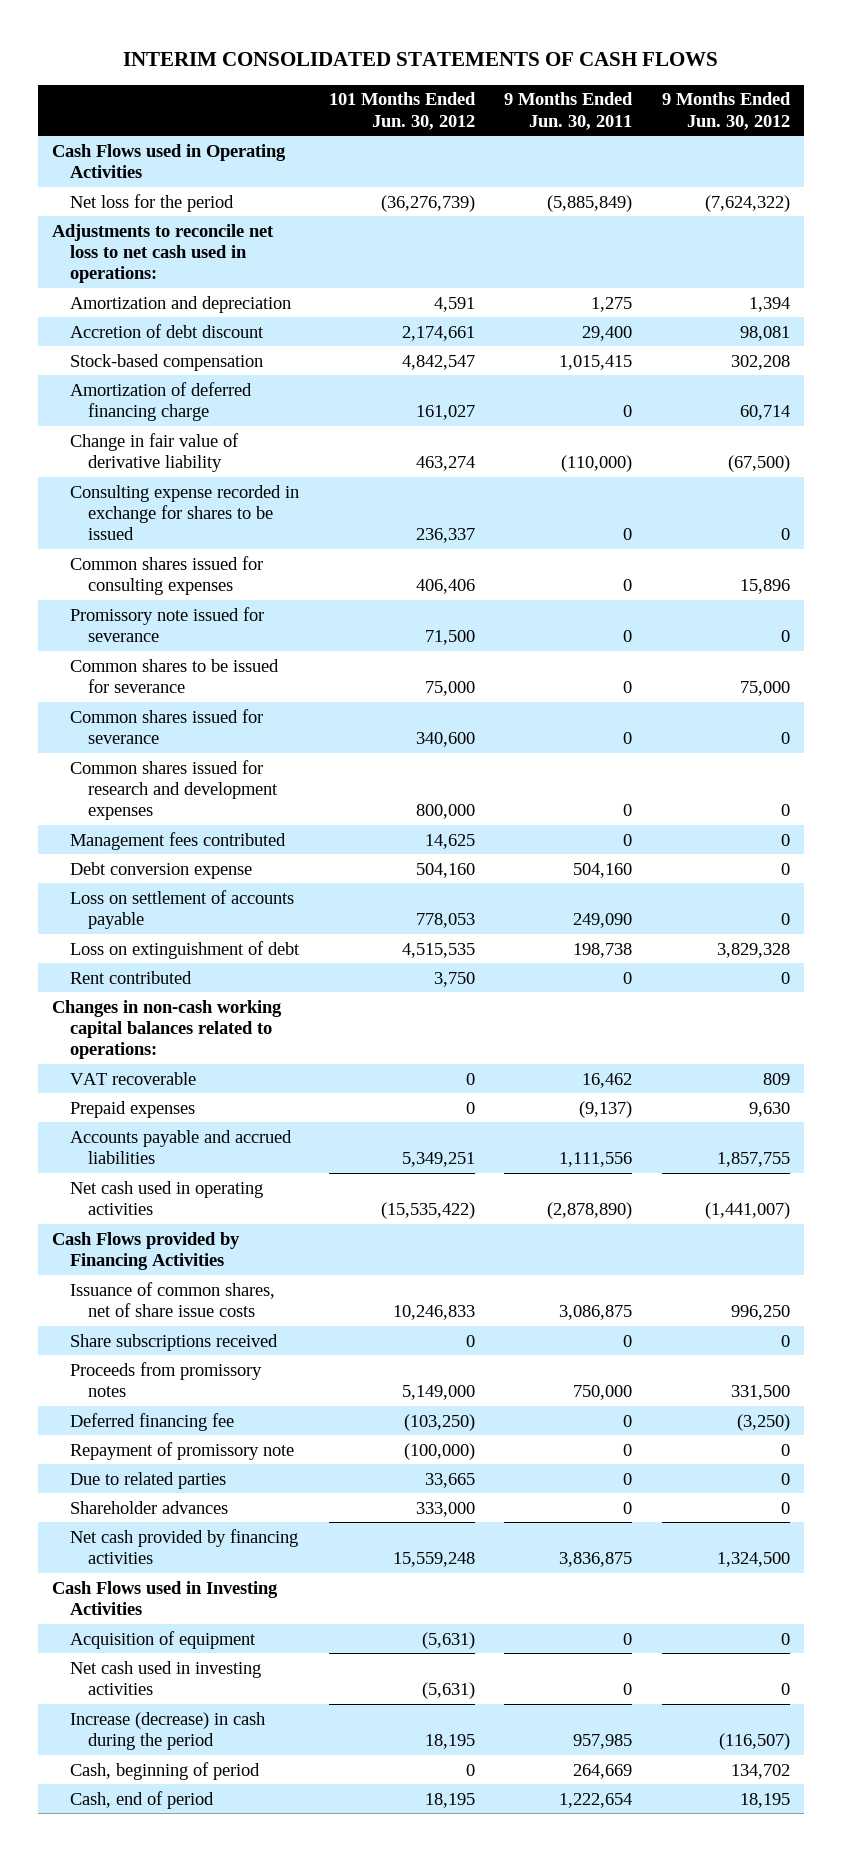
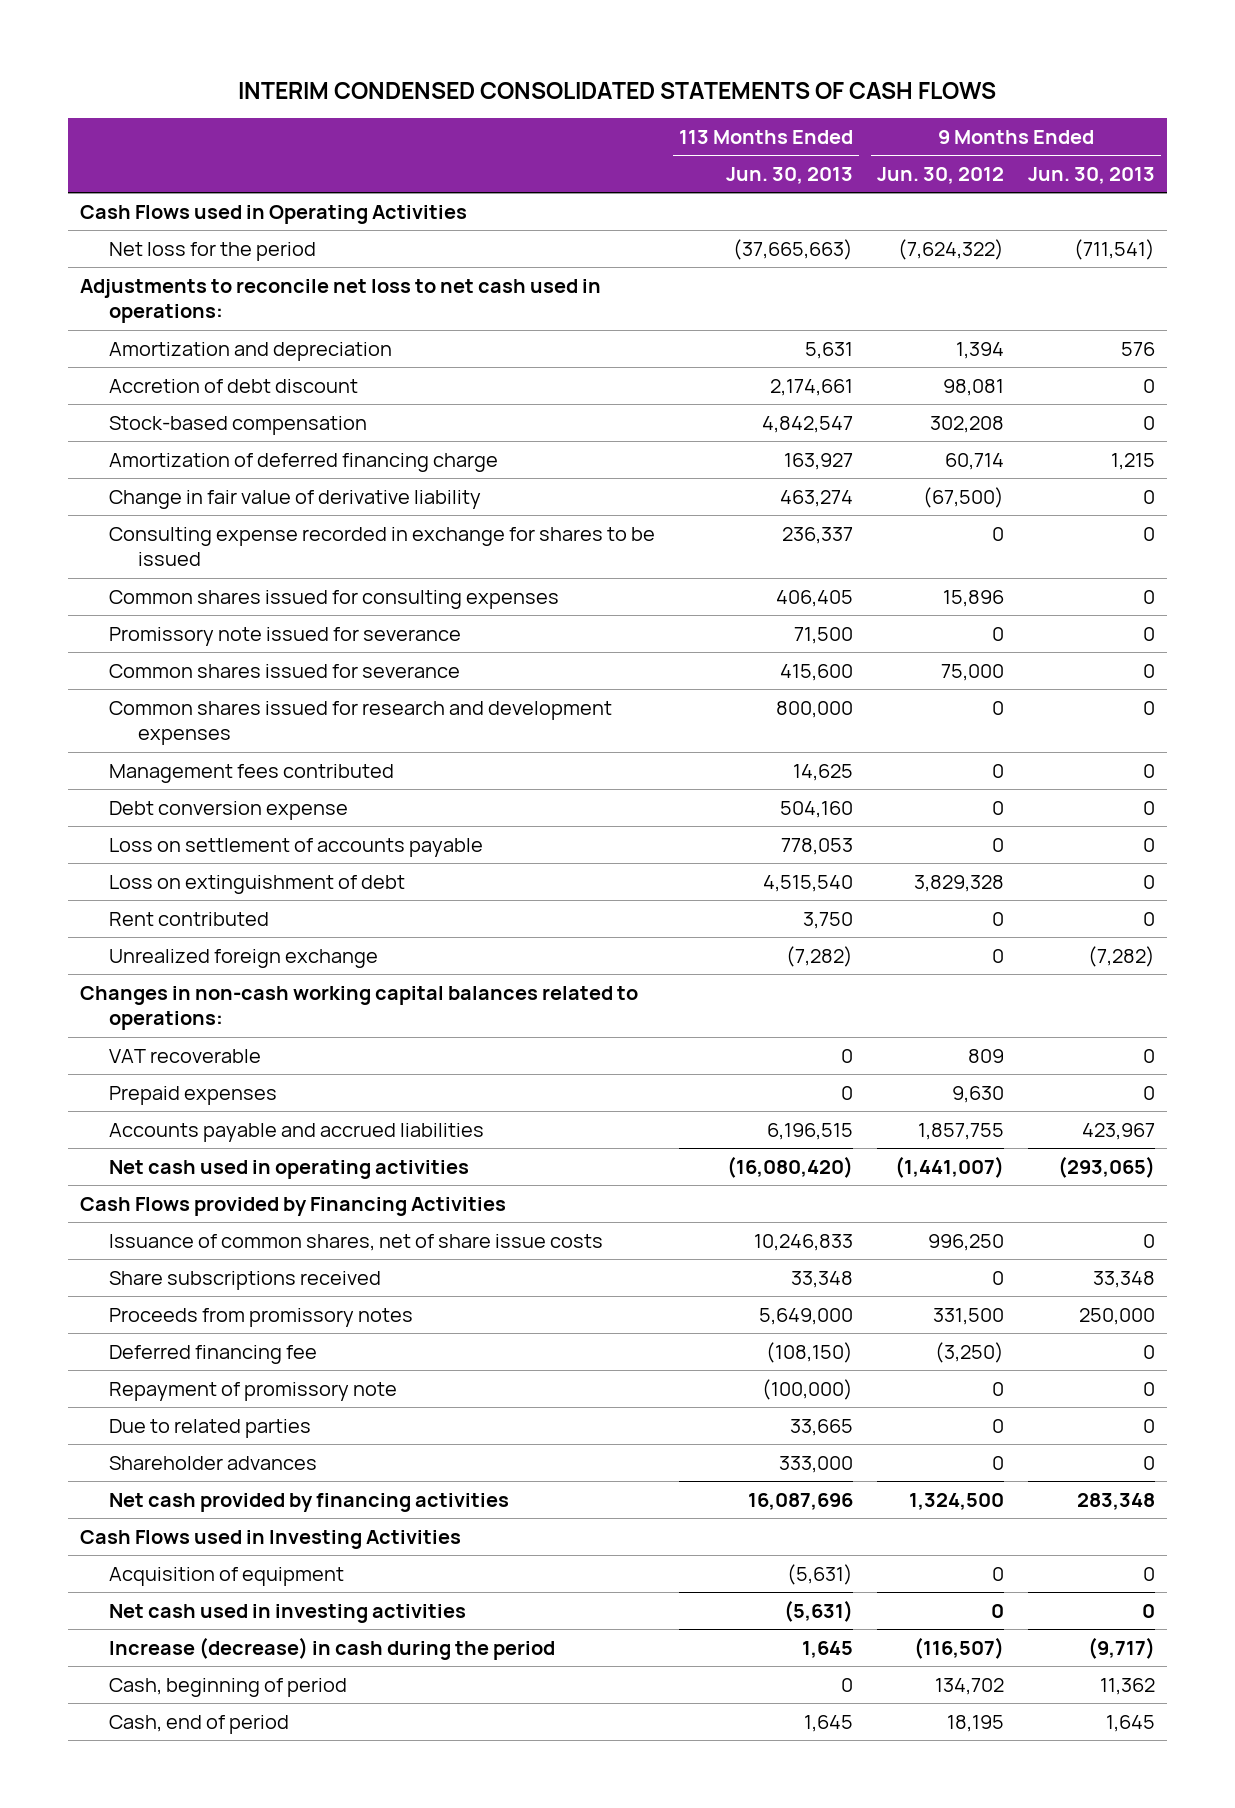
- INTERIM CONSOLIDATED STATEMENTS OF CASH FLOWS
+ INTERIM CONDENSED CONSOLIDATED STATEMENTS OF CASH FLOWS
- | 101 Months Ended Jun. 30, 2012 | 9 Months Ended Jun. 30, 2011 | 9 Months Ended Jun. 30, 2012
+ | 113 Months Ended Jun. 30, 2013 | 9 Months Ended Jun. 30, 2012 | 9 Months Ended Jun. 30, 2013
- Common shares to be issued for severance | 75,000 | 0 | 75,000
- Common shares issued for severance | 340,600 | 0 | 0
+ Common shares issued for severance | 415,600 | 75,000 | 0
+ Unrealized foreign exchange | (7,282) | 0 | (7,282)

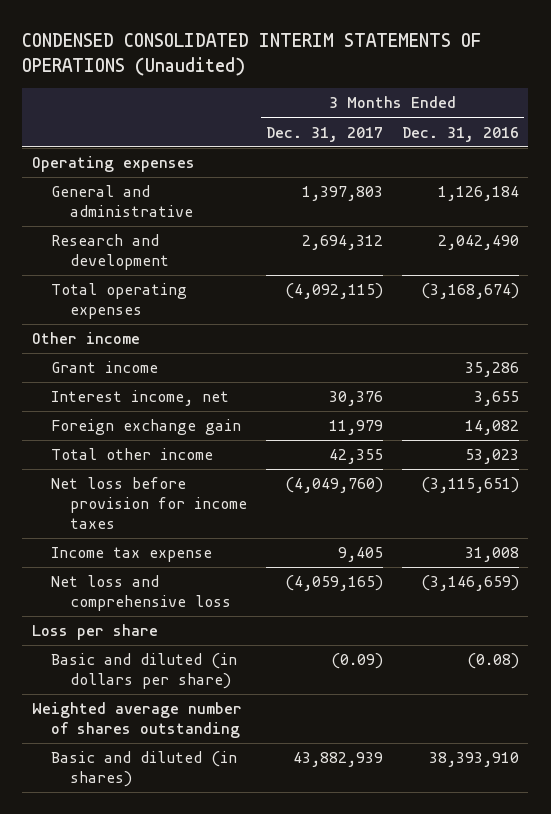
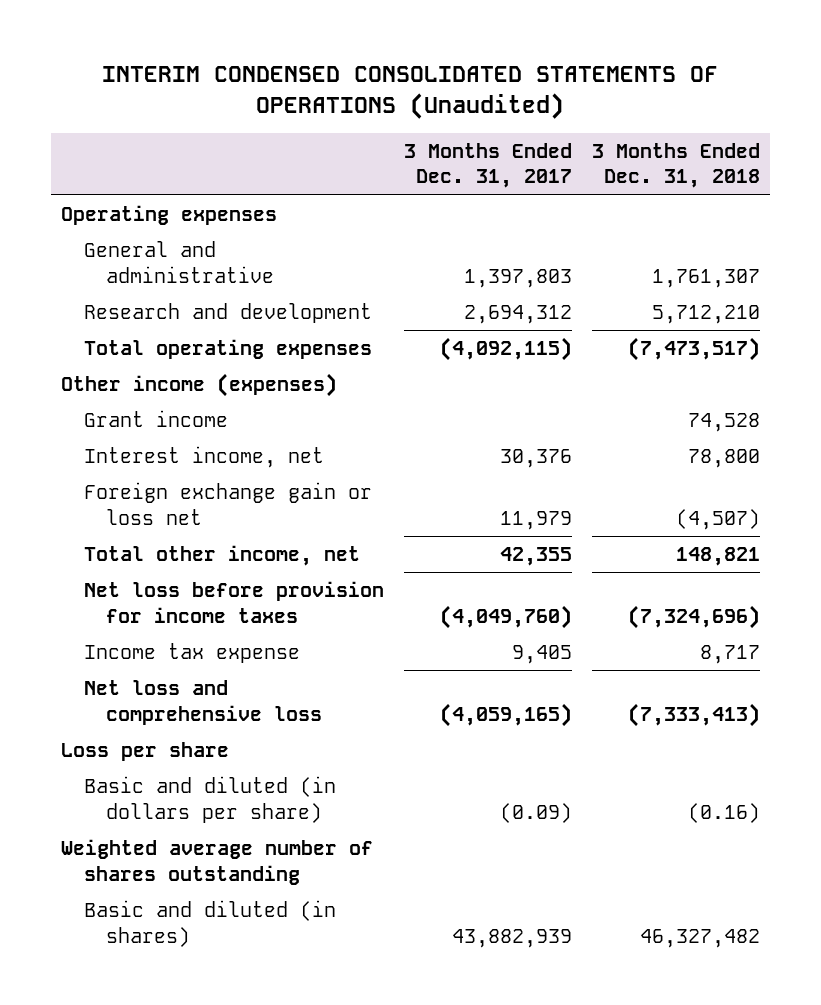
- CONDENSED CONSOLIDATED INTERIM STATEMENTS OF OPERATIONS (Unaudited)
+ INTERIM CONDENSED CONSOLIDATED STATEMENTS OF OPERATIONS (Unaudited)
- | 3 Months Ended Dec. 31, 2017 | 3 Months Ended Dec. 31, 2016
+ | 3 Months Ended Dec. 31, 2017 | 3 Months Ended Dec. 31, 2018
- Other income
+ Other income (expenses)
- Foreign exchange gain | 11,979 | 14,082
- Total other income | 42,355 | 53,023
+ Foreign exchange gain or loss net | 11,979 | (4,507)
+ Total other income, net | 42,355 | 148,821

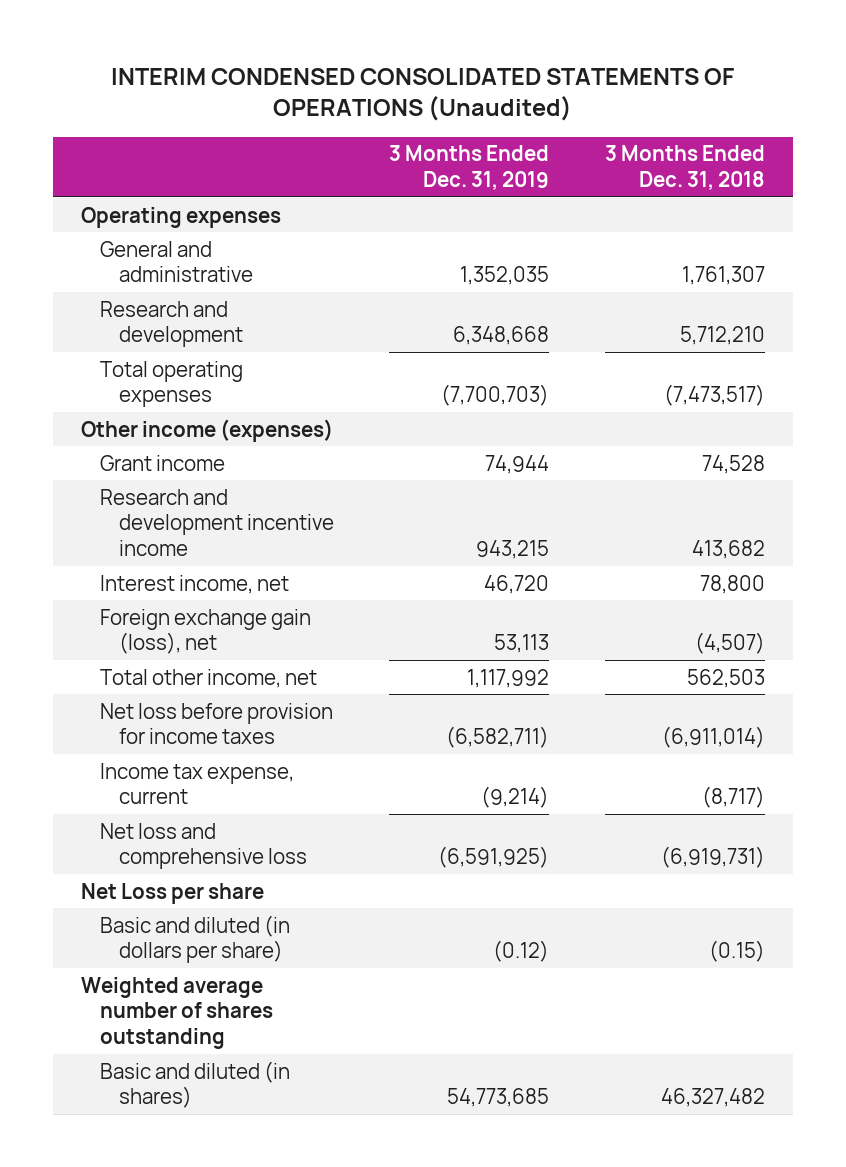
- | 3 Months Ended Dec. 31, 2017 | 3 Months Ended Dec. 31, 2018
+ | 3 Months Ended Dec. 31, 2019 | 3 Months Ended Dec. 31, 2018
+ Research and development incentive income | 943,215 | 413,682
- Foreign exchange gain or loss net | 11,979 | (4,507)
- Total other income, net | 42,355 | 148,821
- Net loss before provision for income taxes | (4,049,760) | (7,324,696)
- Income tax expense | 9,405 | 8,717
- Net loss and comprehensive loss | (4,059,165) | (7,333,413)
- Loss per share
- Basic and diluted (in dollars per share) | (0.09) | (0.16)
+ Foreign exchange gain (loss), net | 53,113 | (4,507)
+ Total other income, net | 1,117,992 | 562,503
+ Net loss before provision for income taxes | (6,582,711) | (6,911,014)
+ Income tax expense, current | (9,214) | (8,717)
+ Net loss and comprehensive loss | (6,591,925) | (6,919,731)
+ Net Loss per share
+ Basic and diluted (in dollars per share) | (0.12) | (0.15)

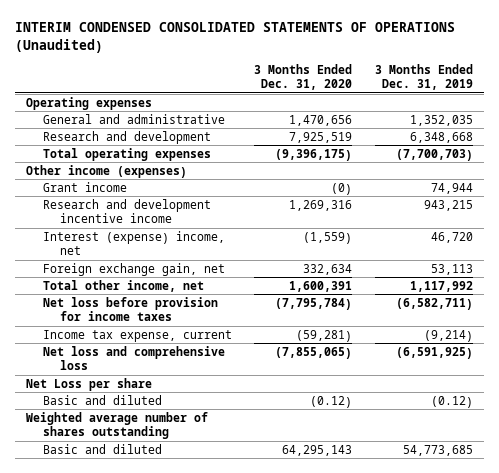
- | 3 Months Ended Dec. 31, 2019 | 3 Months Ended Dec. 31, 2018
+ | 3 Months Ended Dec. 31, 2020 | 3 Months Ended Dec. 31, 2019
- Interest income, net | 46,720 | 78,800
- Foreign exchange gain (loss), net | 53,113 | (4,507)
+ Interest (expense) income, net | (1,559) | 46,720
+ Foreign exchange gain, net | 332,634 | 53,113
- Basic and diluted (in dollars per share) | (0.12) | (0.15)
+ Basic and diluted | (0.12) | (0.12)
- Basic and diluted (in shares) | 54,773,685 | 46,327,482
+ Basic and diluted | 64,295,143 | 54,773,685

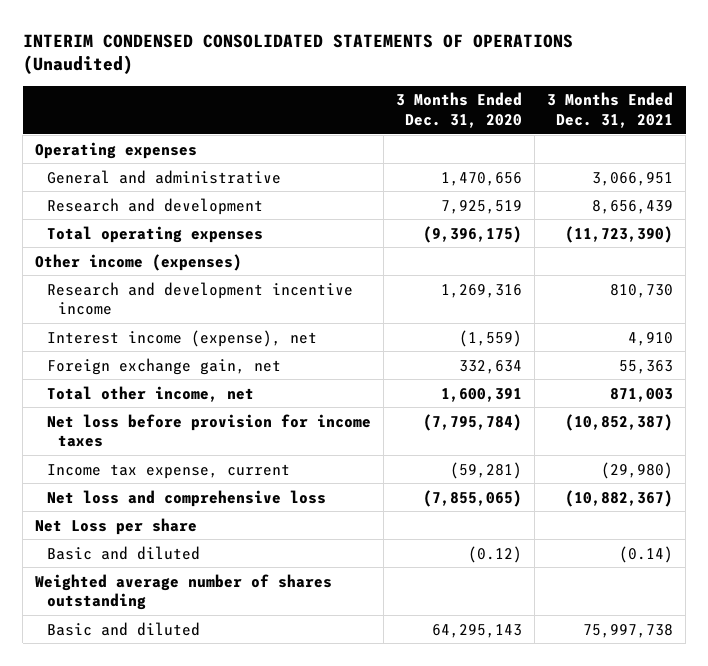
- | 3 Months Ended Dec. 31, 2020 | 3 Months Ended Dec. 31, 2019
+ | 3 Months Ended Dec. 31, 2020 | 3 Months Ended Dec. 31, 2021
- Grant income | (0) | 74,944
- Interest (expense) income, net | (1,559) | 46,720
+ Interest income (expense), net | (1,559) | 4,910

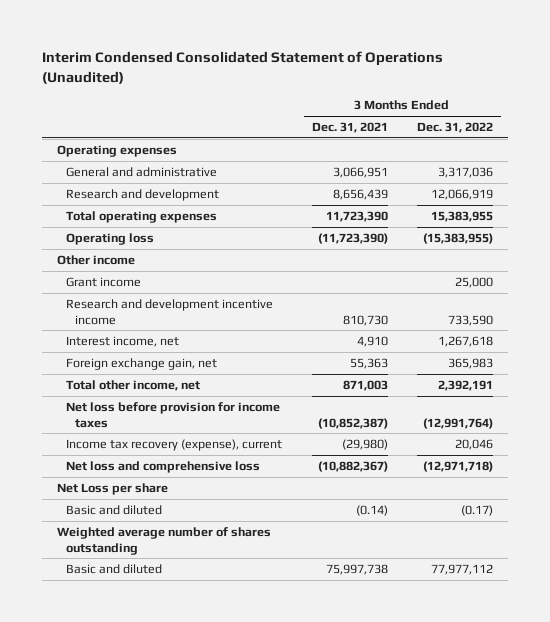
- INTERIM CONDENSED CONSOLIDATED STATEMENTS OF OPERATIONS (Unaudited)
+ Interim Condensed Consolidated Statement of Operations (Unaudited)
- | 3 Months Ended Dec. 31, 2020 | 3 Months Ended Dec. 31, 2021
+ | 3 Months Ended Dec. 31, 2021 | 3 Months Ended Dec. 31, 2022
- Total operating expenses | (9,396,175) | (11,723,390)
- Other income (expenses)
+ Total operating expenses | 11,723,390 | 15,383,955
+ Operating loss | (11,723,390) | (15,383,955)
+ Other income
+ Grant income | | 25,000
- Interest income (expense), net | (1,559) | 4,910
+ Interest income, net | 4,910 | 1,267,618
- Income tax expense, current | (59,281) | (29,980)
+ Income tax recovery (expense), current | (29,980) | 20,046

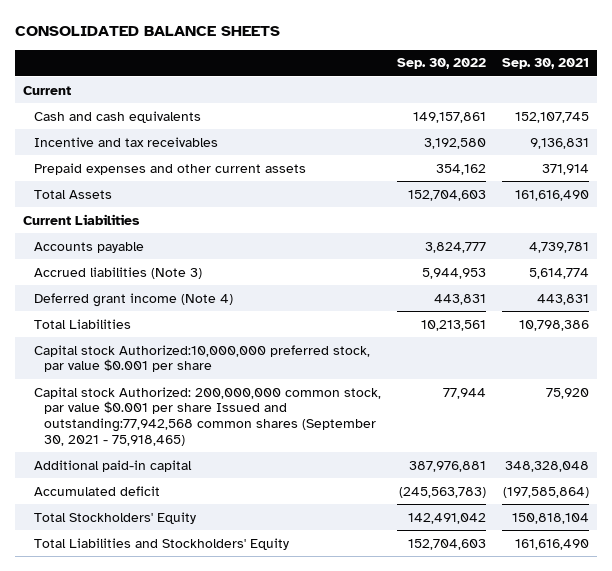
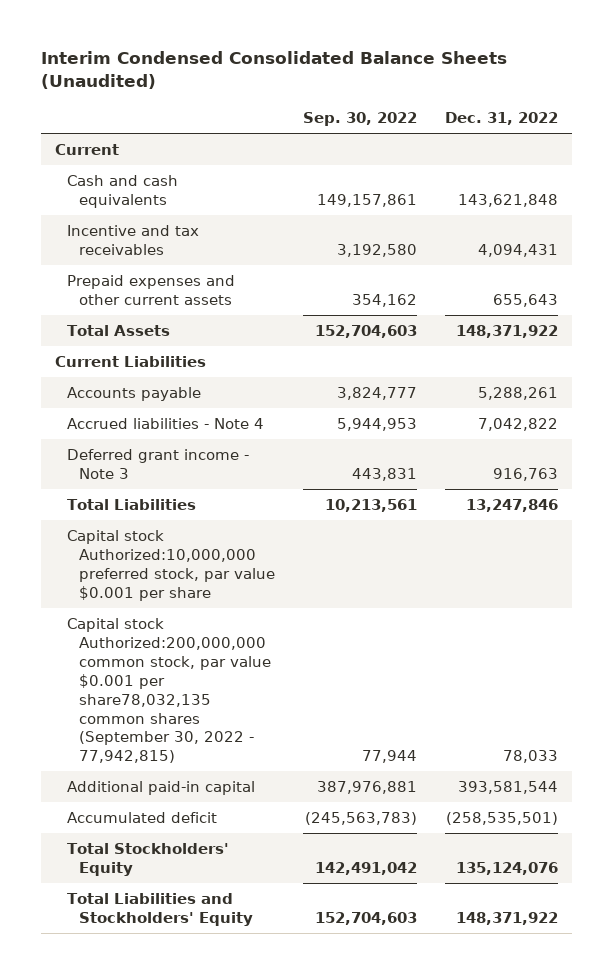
- CONSOLIDATED BALANCE SHEETS
+ Interim Condensed Consolidated Balance Sheets (Unaudited)
- | Sep. 30, 2022 | Sep. 30, 2021
+ | Sep. 30, 2022 | Dec. 31, 2022
- Accrued liabilities (Note 3) | 5,944,953 | 5,614,774
- Deferred grant income (Note 4) | 443,831 | 443,831
+ Accrued liabilities - Note 4 | 5,944,953 | 7,042,822
+ Deferred grant income - Note 3 | 443,831 | 916,763
- Capital stock Authorized: 200,000,000 common stock, par value $0.001 per share Issued and outstanding:77,942,568 common shares (September 30, 2021 - 75,918,465) | 77,944 | 75,920
+ Capital stock Authorized:200,000,000 common stock, par value $0.001 per share78,032,135 common shares (September 30, 2022 - 77,942,815) | 77,944 | 78,033

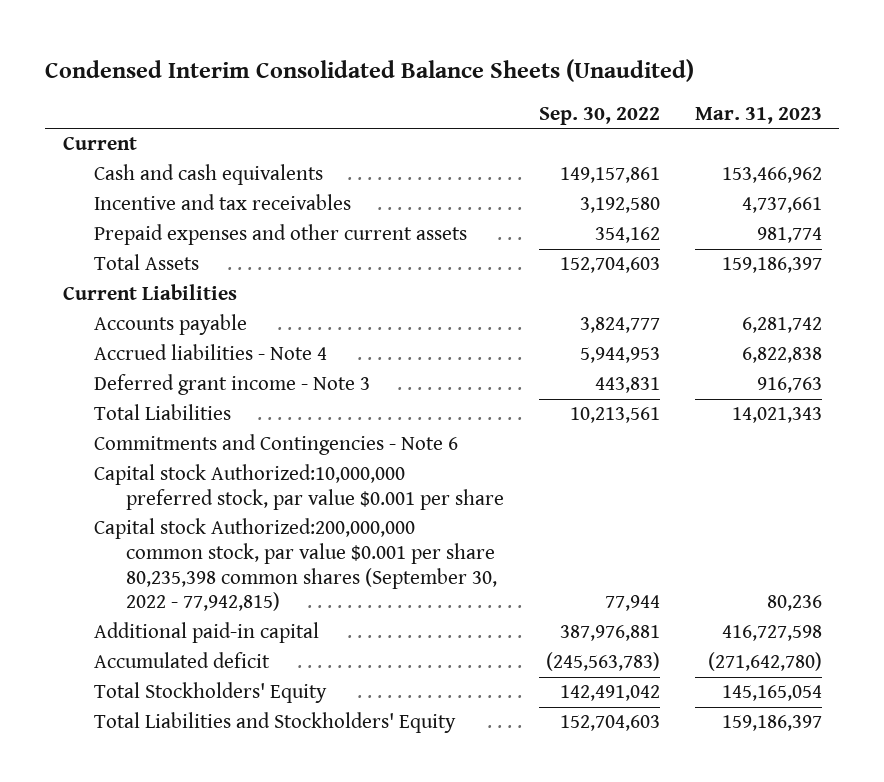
- Interim Condensed Consolidated Balance Sheets (Unaudited)
+ Condensed Interim Consolidated Balance Sheets (Unaudited)
- | Sep. 30, 2022 | Dec. 31, 2022
+ | Sep. 30, 2022 | Mar. 31, 2023
+ Commitments and Contingencies - Note 6
- Capital stock Authorized:200,000,000 common stock, par value $0.001 per share78,032,135 common shares (September 30, 2022 - 77,942,815) | 77,944 | 78,033
+ Capital stock Authorized:200,000,000 common stock, par value $0.001 per share 80,235,398 common shares (September 30, 2022 - 77,942,815) | 77,944 | 80,236

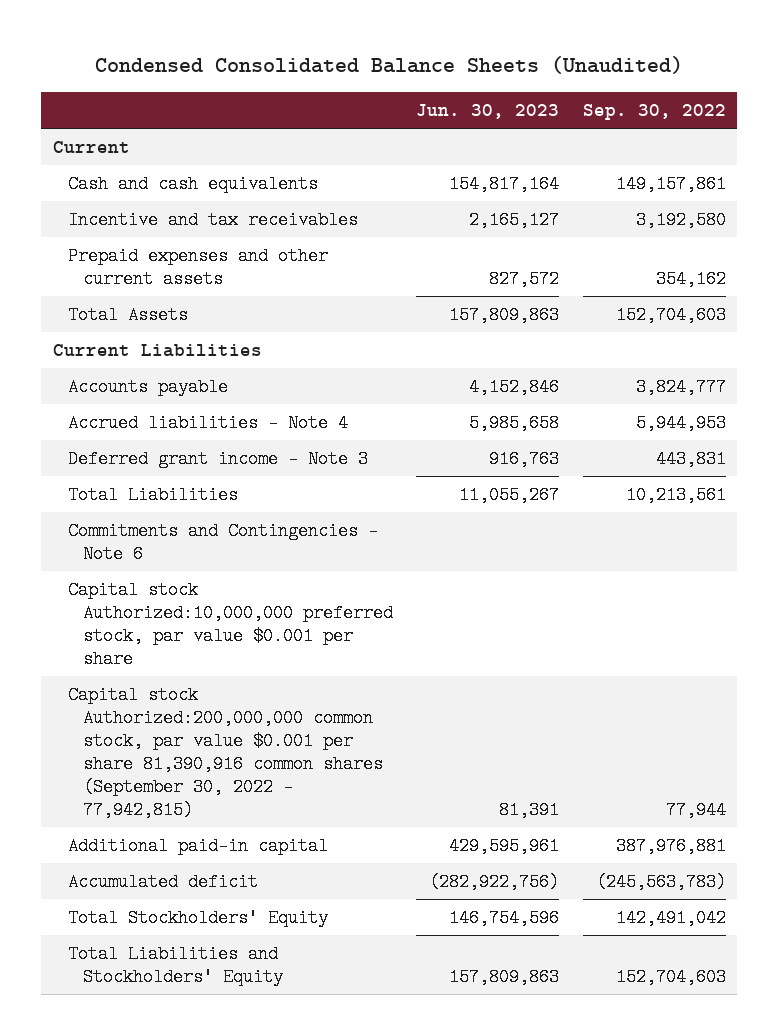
- Condensed Interim Consolidated Balance Sheets (Unaudited)
+ Condensed Consolidated Balance Sheets (Unaudited)
- | Sep. 30, 2022 | Mar. 31, 2023
+ | Jun. 30, 2023 | Sep. 30, 2022
- Capital stock Authorized:200,000,000 common stock, par value $0.001 per share 80,235,398 common shares (September 30, 2022 - 77,942,815) | 77,944 | 80,236
+ Capital stock Authorized:200,000,000 common stock, par value $0.001 per share 81,390,916 common shares (September 30, 2022 - 77,942,815) | 81,391 | 77,944

